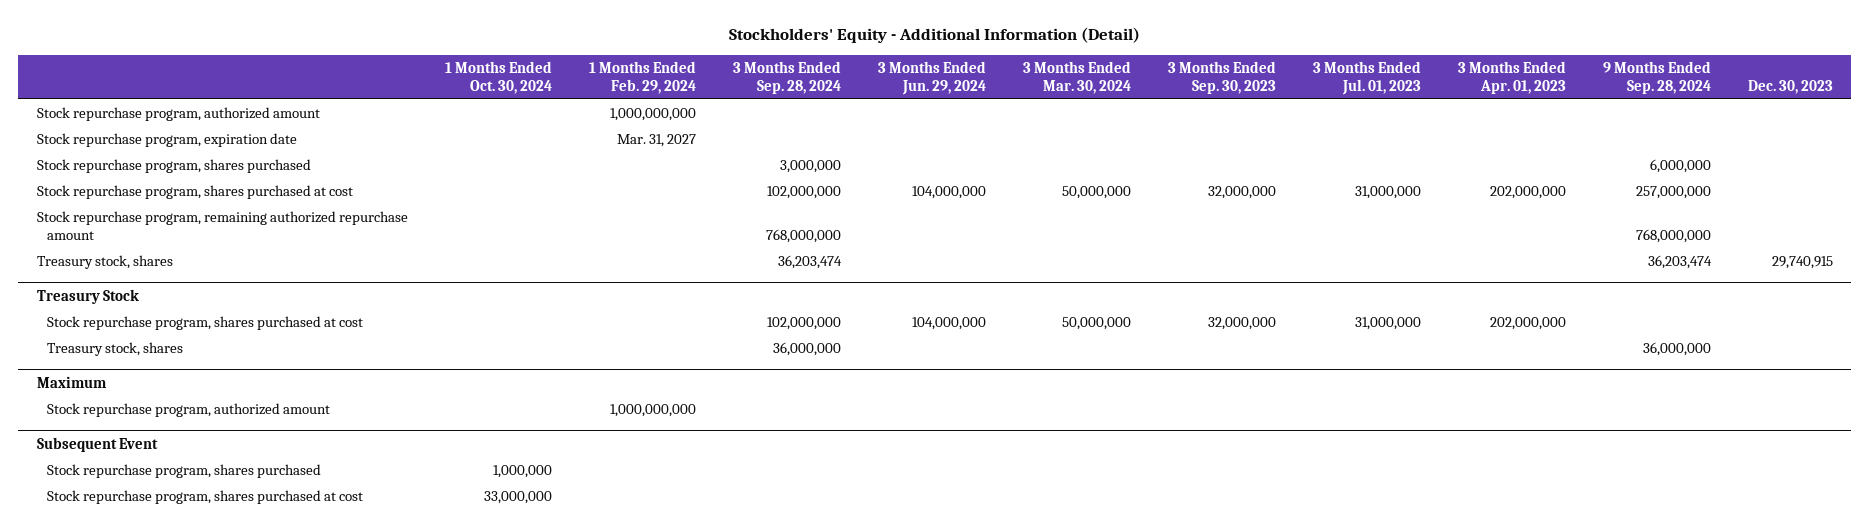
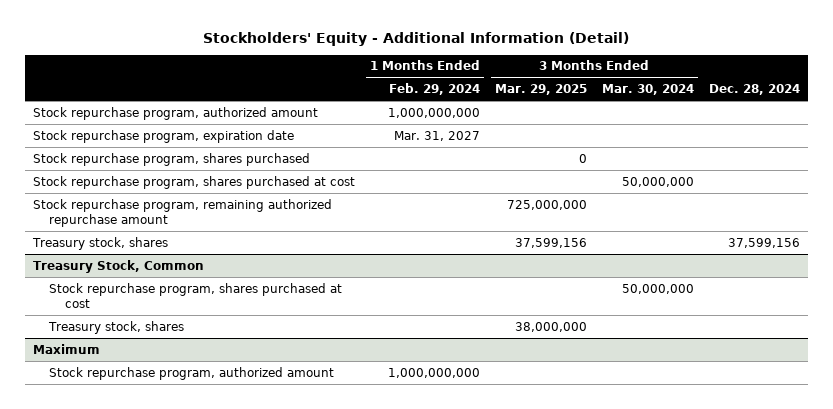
- | 1 Months Ended Oct. 30, 2024 | 1 Months Ended Feb. 29, 2024 | 3 Months Ended Sep. 28, 2024 | 3 Months Ended Jun. 29, 2024 | 3 Months Ended Mar. 30, 2024 | 3 Months Ended Sep. 30, 2023 | 3 Months Ended Jul. 01, 2023 | 3 Months Ended Apr. 01, 2023 | 9 Months Ended Sep. 28, 2024 | Dec. 30, 2023
+ | 1 Months Ended Feb. 29, 2024 | 3 Months Ended Mar. 29, 2025 | 3 Months Ended Mar. 30, 2024 | Dec. 28, 2024
- Treasury Stock
+ Treasury Stock, Common
- Subsequent Event
- Stock repurchase program, shares purchased | 1,000,000 | | | | | | | | |
- Stock repurchase program, shares purchased at cost | 33,000,000 | | | | | | | | |

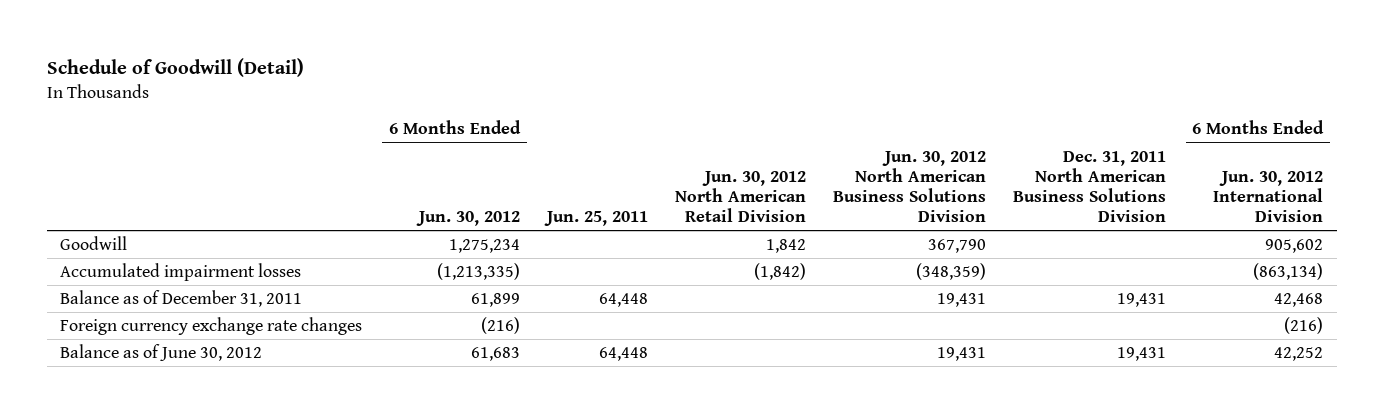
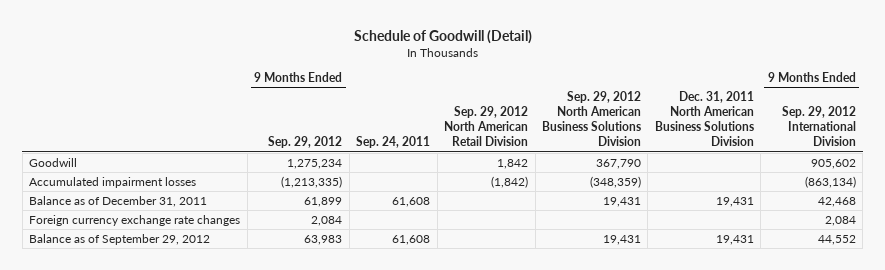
- | 6 Months Ended Jun. 30, 2012 | Jun. 25, 2011 | Jun. 30, 2012 North American Retail Division | Jun. 30, 2012 North American Business Solutions Division | Dec. 31, 2011 North American Business Solutions Division | 6 Months Ended Jun. 30, 2012 International Division
+ | 9 Months Ended Sep. 29, 2012 | Sep. 24, 2011 | Sep. 29, 2012 North American Retail Division | Sep. 29, 2012 North American Business Solutions Division | Dec. 31, 2011 North American Business Solutions Division | 9 Months Ended Sep. 29, 2012 International Division
- Balance as of June 30, 2012 | 61,683 | 64,448 | | 19,431 | 19,431 | 42,252
+ Balance as of September 29, 2012 | 63,983 | 61,608 | | 19,431 | 19,431 | 44,552

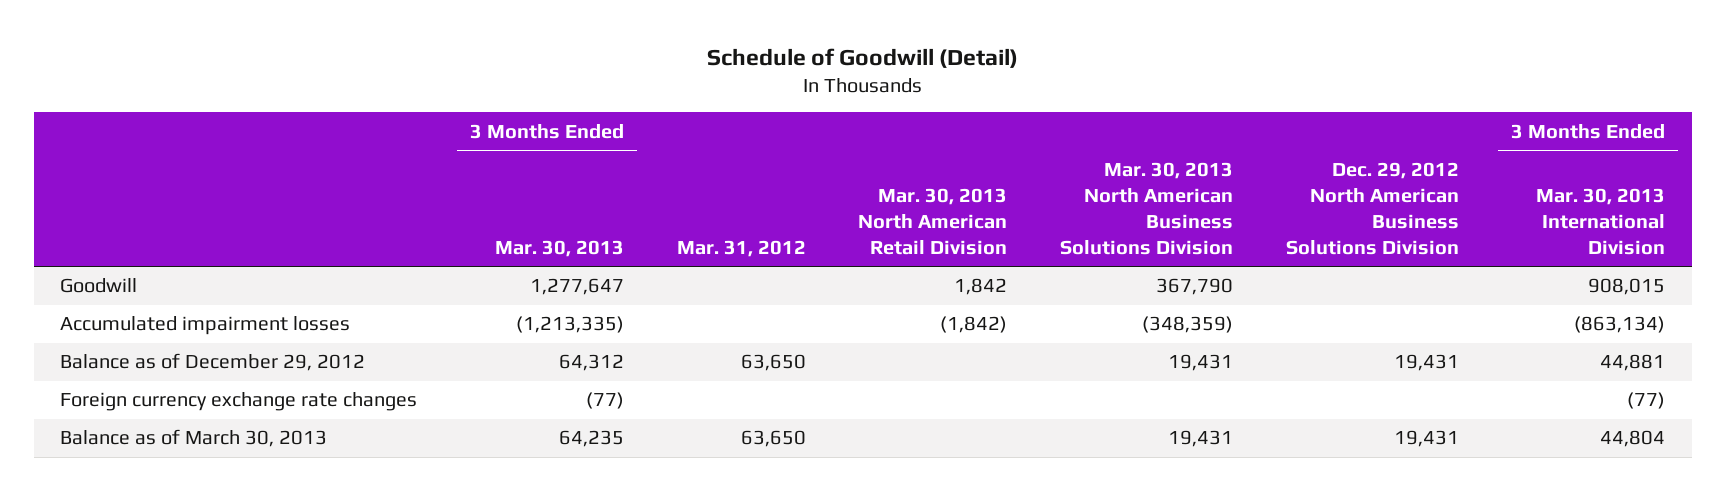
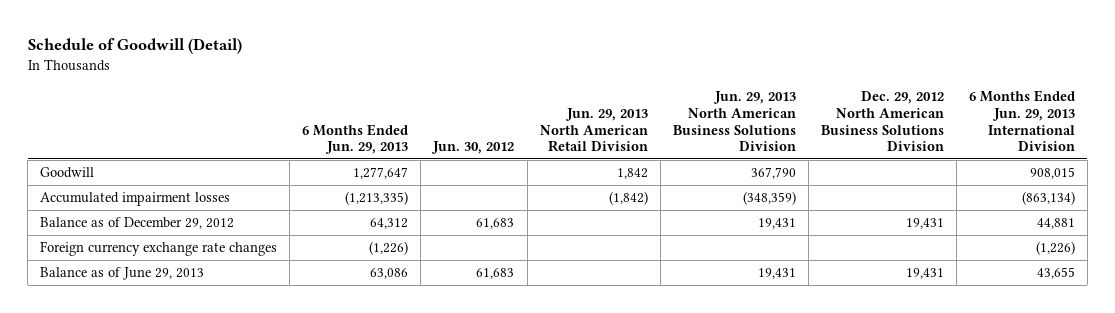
- | 3 Months Ended Mar. 30, 2013 | Mar. 31, 2012 | Mar. 30, 2013 North American Retail Division | Mar. 30, 2013 North American Business Solutions Division | Dec. 29, 2012 North American Business Solutions Division | 3 Months Ended Mar. 30, 2013 International Division
+ | 6 Months Ended Jun. 29, 2013 | Jun. 30, 2012 | Jun. 29, 2013 North American Retail Division | Jun. 29, 2013 North American Business Solutions Division | Dec. 29, 2012 North American Business Solutions Division | 6 Months Ended Jun. 29, 2013 International Division
- Balance as of March 30, 2013 | 64,235 | 63,650 | | 19,431 | 19,431 | 44,804
+ Balance as of June 29, 2013 | 63,086 | 61,683 | | 19,431 | 19,431 | 43,655

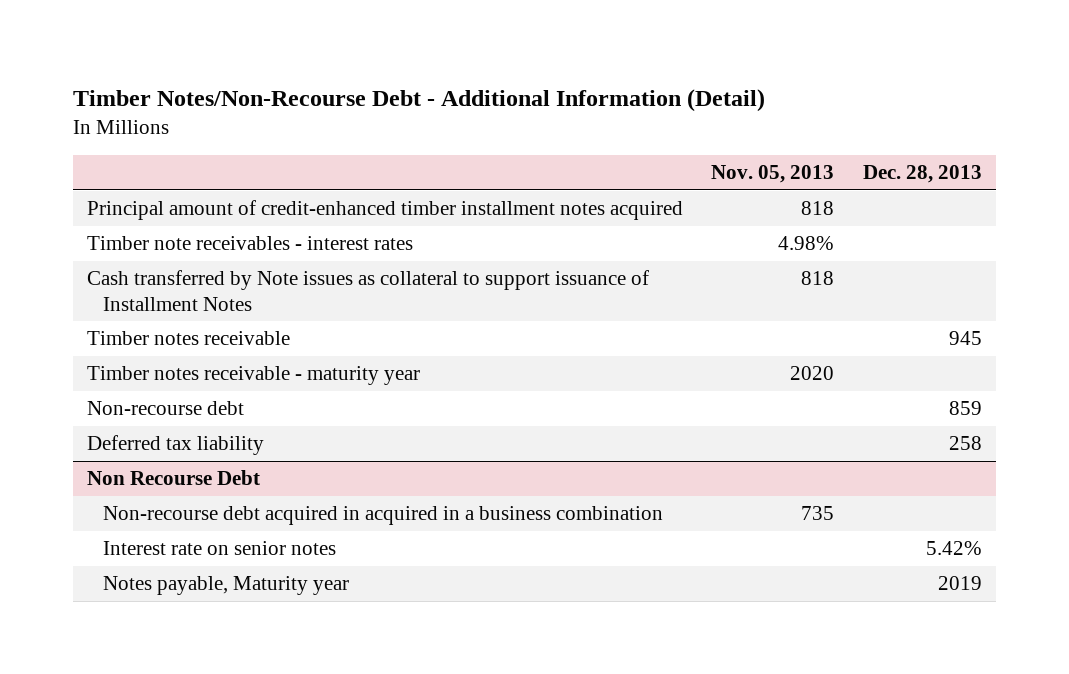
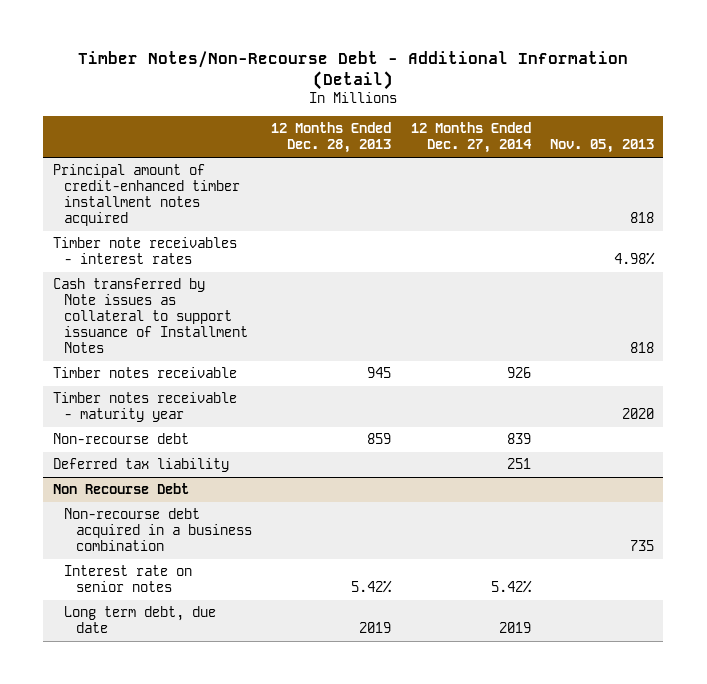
- | Nov. 05, 2013 | Dec. 28, 2013
+ | 12 Months Ended Dec. 28, 2013 | 12 Months Ended Dec. 27, 2014 | Nov. 05, 2013
@ Non Recourse Debt
- Non-recourse debt acquired in acquired in a business combination | 735 |
+ Non-recourse debt acquired in a business combination | | | 735
- Notes payable, Maturity year | | 2019
+ Long term debt, due date | 2019 | 2019 |

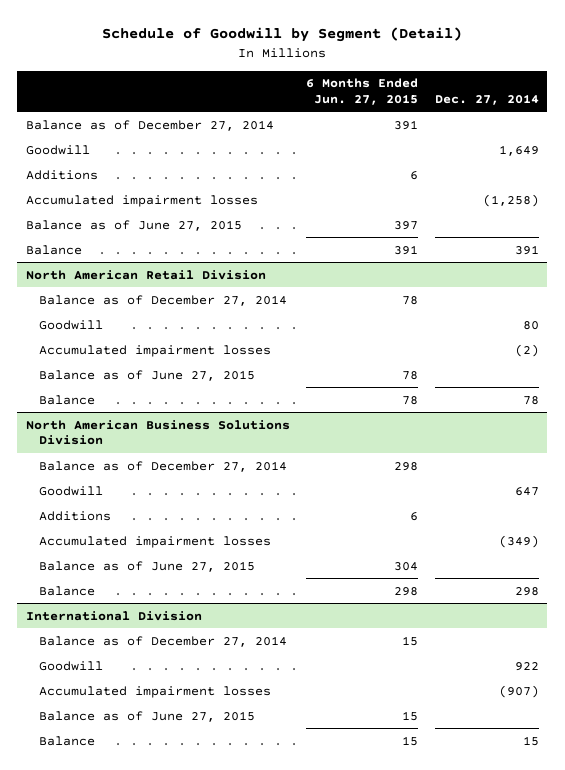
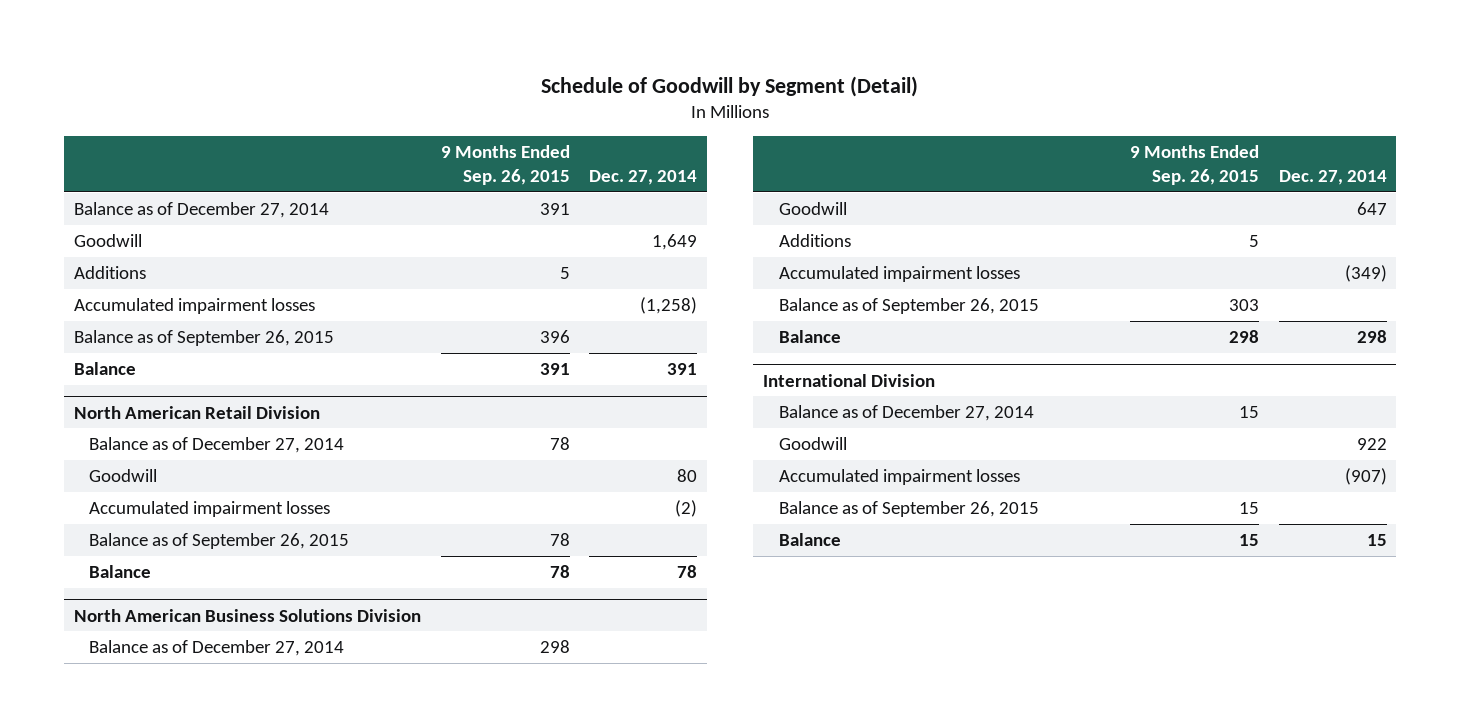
- | 6 Months Ended Jun. 27, 2015 | Dec. 27, 2014
+ | 9 Months Ended Sep. 26, 2015 | Dec. 27, 2014
- Balance as of June 27, 2015 | 397 |
+ Balance as of September 26, 2015 | 396 |
@ North American Retail Division
- Balance as of June 27, 2015 | 78 |
+ Balance as of September 26, 2015 | 78 |
@ North American Business Solutions Division
- Balance as of June 27, 2015 | 304 |
+ Balance as of September 26, 2015 | 303 |
@ International Division
- Balance as of June 27, 2015 | 15 |
+ Balance as of September 26, 2015 | 15 |

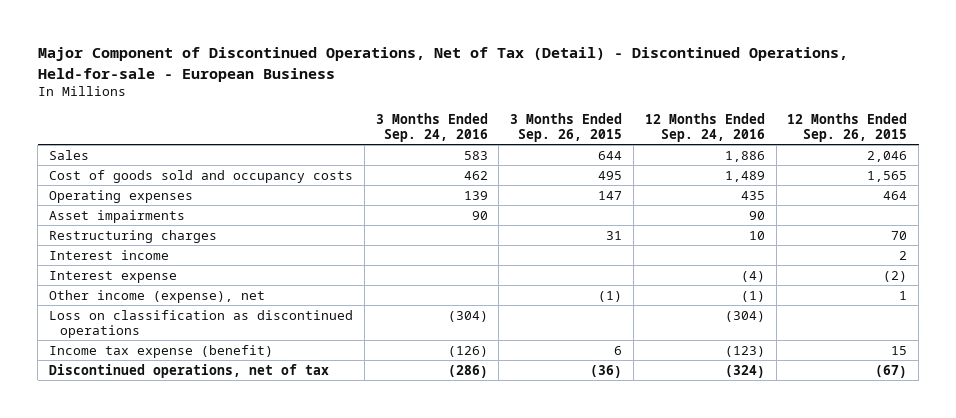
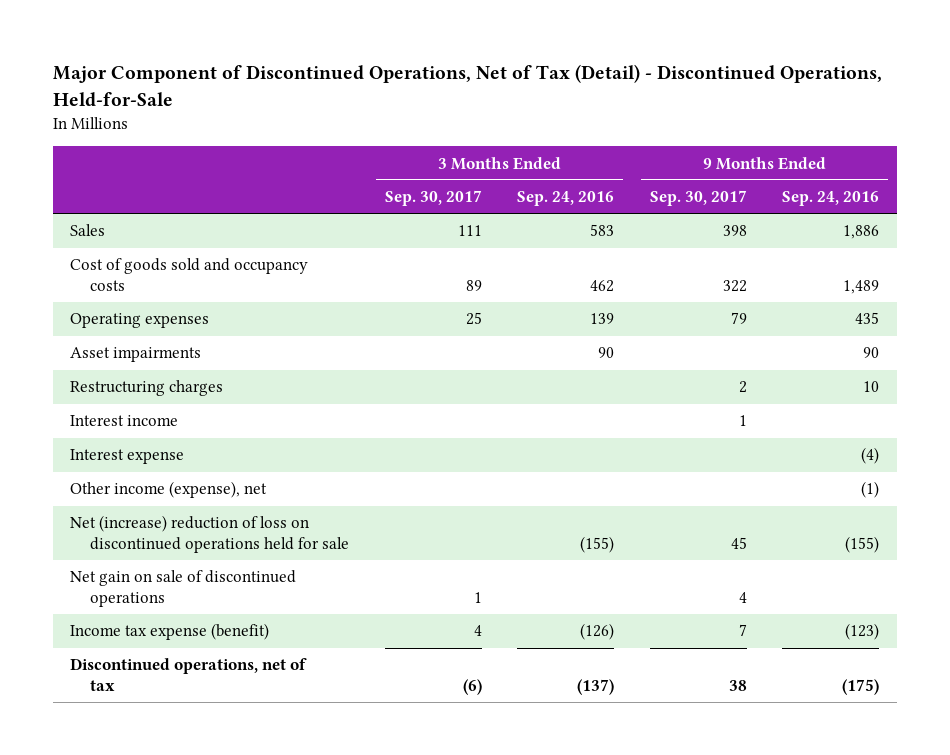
- Major Component of Discontinued Operations, Net of Tax (Detail) - Discontinued Operations, Held-for-sale - European Business
+ Major Component of Discontinued Operations, Net of Tax (Detail) - Discontinued Operations, Held-for-Sale
- | 3 Months Ended Sep. 24, 2016 | 3 Months Ended Sep. 26, 2015 | 12 Months Ended Sep. 24, 2016 | 12 Months Ended Sep. 26, 2015
+ | 3 Months Ended Sep. 30, 2017 | 3 Months Ended Sep. 24, 2016 | 9 Months Ended Sep. 30, 2017 | 9 Months Ended Sep. 24, 2016
- Loss on classification as discontinued operations | (304) | | (304) |
+ Net (increase) reduction of loss on discontinued operations held for sale | | (155) | 45 | (155)
+ Net gain on sale of discontinued operations | 1 | | 4 |
- Discontinued operations, net of tax | (286) | (36) | (324) | (67)
+ Discontinued operations, net of tax | (6) | (137) | 38 | (175)

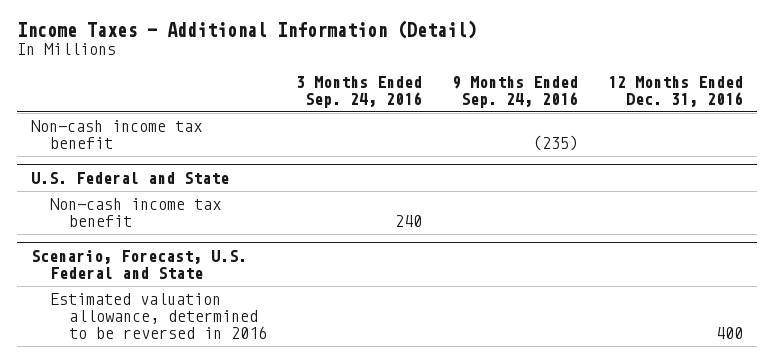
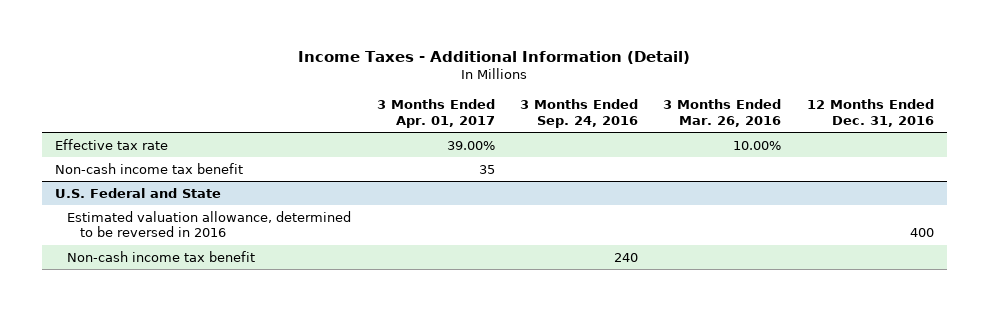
- | 3 Months Ended Sep. 24, 2016 | 9 Months Ended Sep. 24, 2016 | 12 Months Ended Dec. 31, 2016
+ | 3 Months Ended Apr. 01, 2017 | 3 Months Ended Sep. 24, 2016 | 3 Months Ended Mar. 26, 2016 | 12 Months Ended Dec. 31, 2016
+ Effective tax rate | 39.00% | | 10.00% |
@ U.S. Federal and State
+ Estimated valuation allowance, determined to be reversed in 2016 | | | | 400
- Scenario, Forecast, U.S. Federal and State
- Estimated valuation allowance, determined to be reversed in 2016 | | | 400

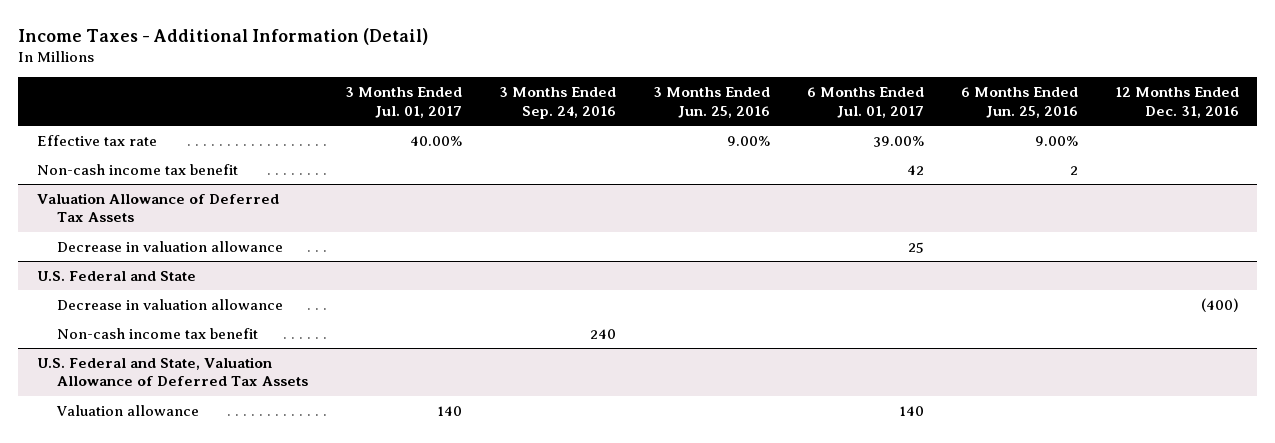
- | 3 Months Ended Apr. 01, 2017 | 3 Months Ended Sep. 24, 2016 | 3 Months Ended Mar. 26, 2016 | 12 Months Ended Dec. 31, 2016
+ | 3 Months Ended Jul. 01, 2017 | 3 Months Ended Sep. 24, 2016 | 3 Months Ended Jun. 25, 2016 | 6 Months Ended Jul. 01, 2017 | 6 Months Ended Jun. 25, 2016 | 12 Months Ended Dec. 31, 2016
+ Valuation Allowance of Deferred Tax Assets
+ Decrease in valuation allowance | | | | 25 | |
@ U.S. Federal and State
- Estimated valuation allowance, determined to be reversed in 2016 | | | | 400
+ Decrease in valuation allowance | | | | | | (400)
+ U.S. Federal and State, Valuation Allowance of Deferred Tax Assets
+ Valuation allowance | 140 | | | 140 | |

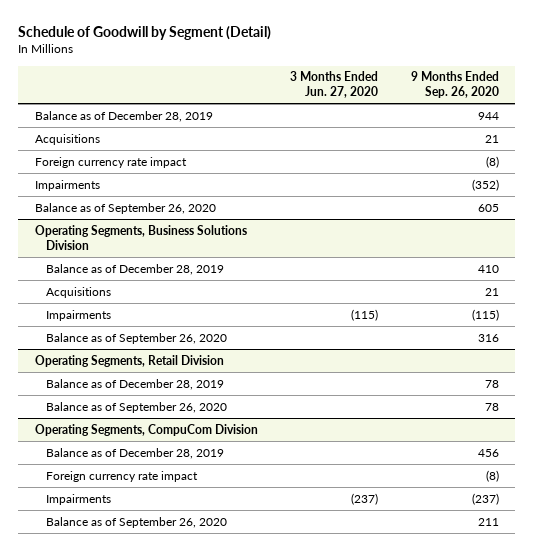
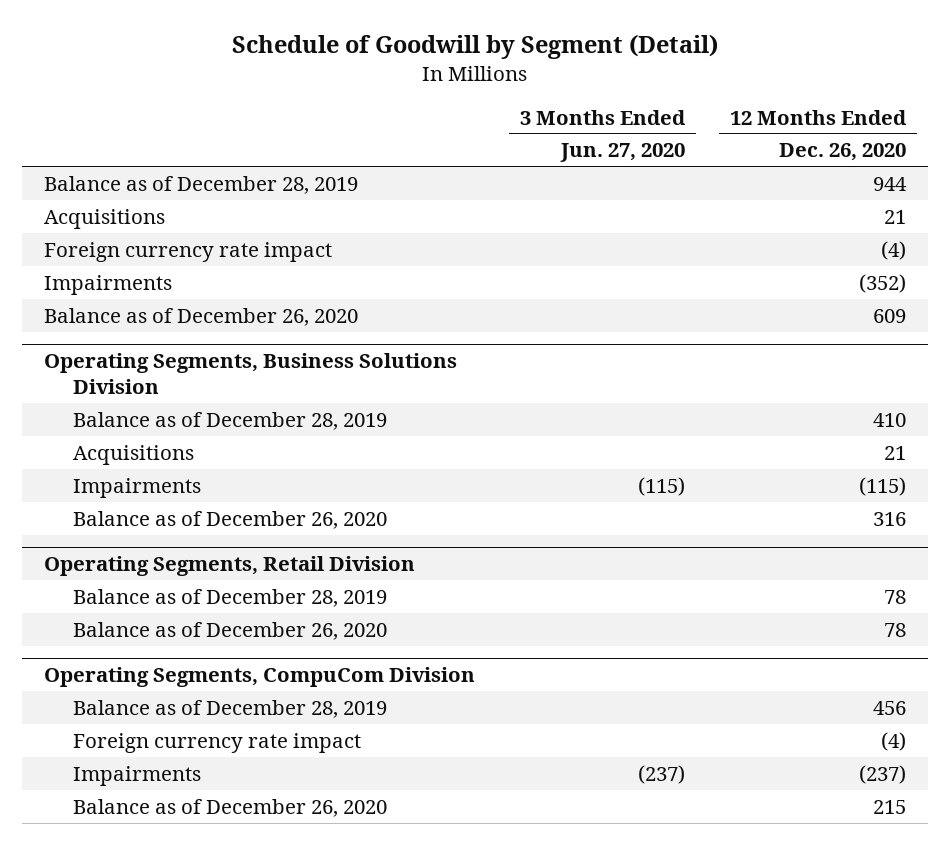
- | 3 Months Ended Jun. 27, 2020 | 9 Months Ended Sep. 26, 2020
+ | 3 Months Ended Jun. 27, 2020 | 12 Months Ended Dec. 26, 2020
- Balance as of September 26, 2020 | | 605
+ Balance as of December 26, 2020 | | 609
@ Operating Segments, Business Solutions Division
- Balance as of September 26, 2020 | | 316
+ Balance as of December 26, 2020 | | 316
@ Operating Segments, Retail Division
- Balance as of September 26, 2020 | | 78
+ Balance as of December 26, 2020 | | 78
@ Operating Segments, CompuCom Division
- Balance as of September 26, 2020 | | 211
+ Balance as of December 26, 2020 | | 215

